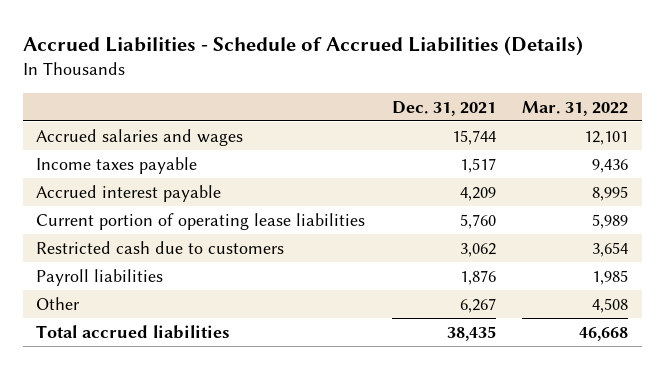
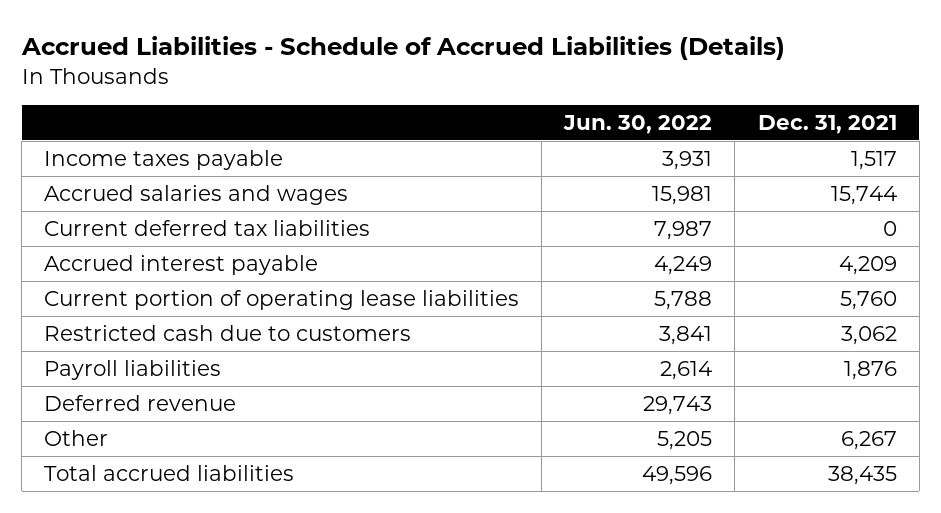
- | Dec. 31, 2021 | Mar. 31, 2022
+ | Jun. 30, 2022 | Dec. 31, 2021
moved down: Accrued salaries and wages | 15,981 | 15,744
+ Current deferred tax liabilities | 7,987 | 0
+ Deferred revenue | 29,743 |

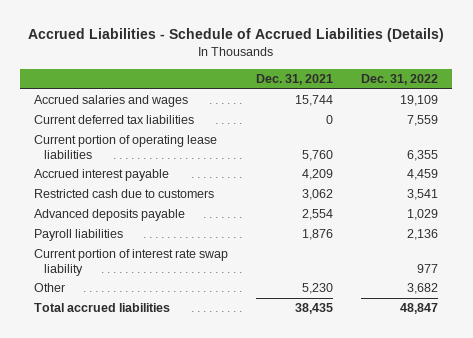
- | Jun. 30, 2022 | Dec. 31, 2021
+ | Dec. 31, 2021 | Dec. 31, 2022
- Income taxes payable | 3,931 | 1,517
moved down: Accrued interest payable | 4,209 | 4,459
+ Advanced deposits payable | 2,554 | 1,029
- Deferred revenue | 29,743 |
- Other | 5,205 | 6,267
+ Current portion of interest rate swap liability | | 977
+ Other | 5,230 | 3,682

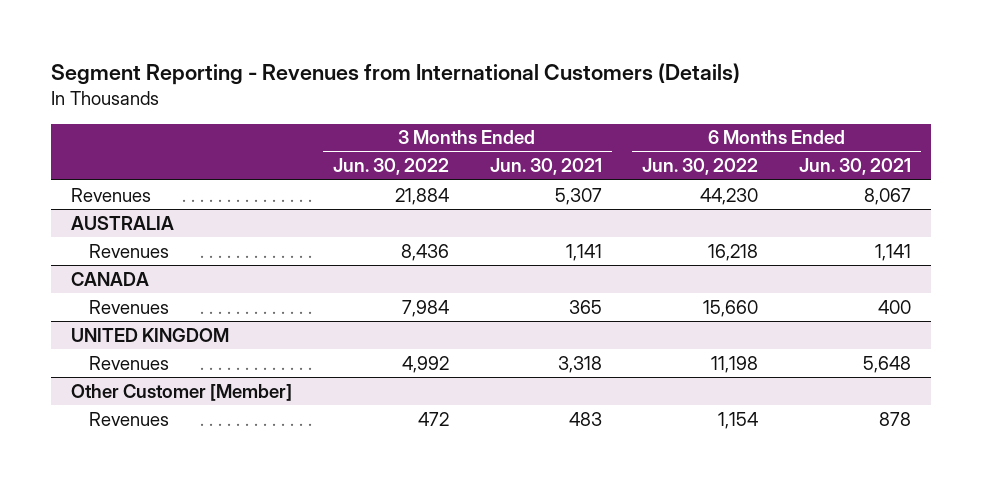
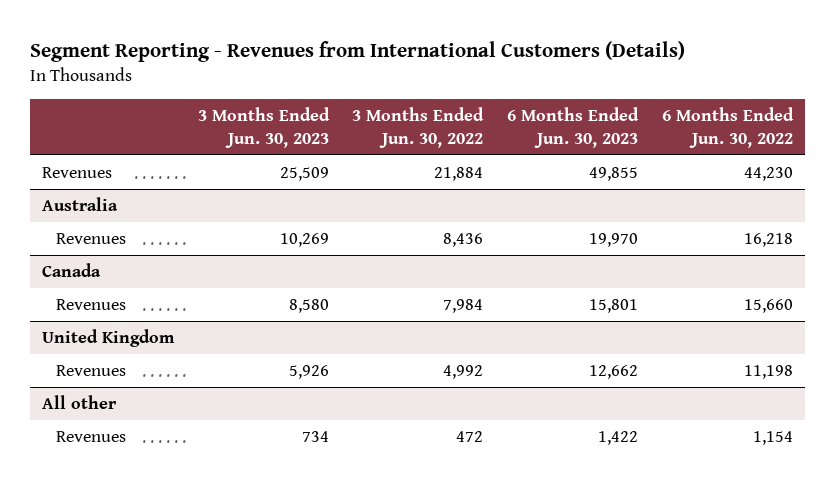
- | 3 Months Ended Jun. 30, 2022 | 3 Months Ended Jun. 30, 2021 | 6 Months Ended Jun. 30, 2022 | 6 Months Ended Jun. 30, 2021
+ | 3 Months Ended Jun. 30, 2023 | 3 Months Ended Jun. 30, 2022 | 6 Months Ended Jun. 30, 2023 | 6 Months Ended Jun. 30, 2022
- AUSTRALIA
+ Australia
- CANADA
+ Canada
- UNITED KINGDOM
+ United Kingdom
- Other Customer [Member]
+ All other

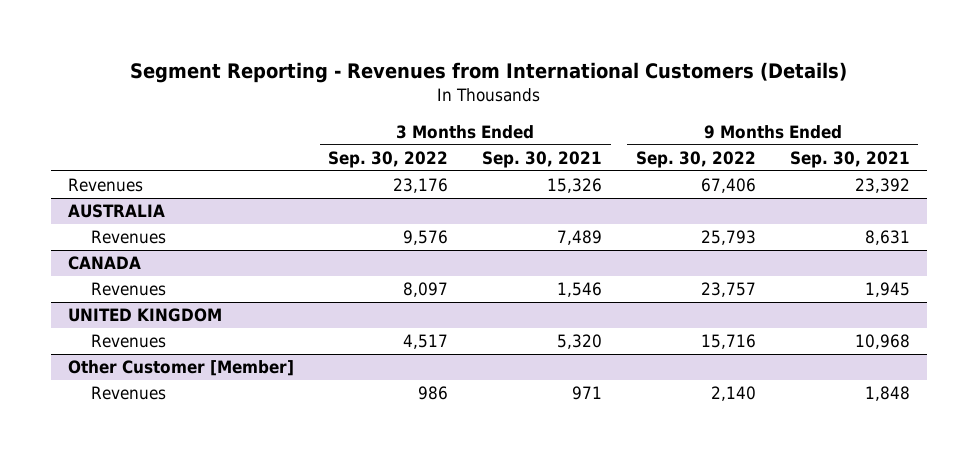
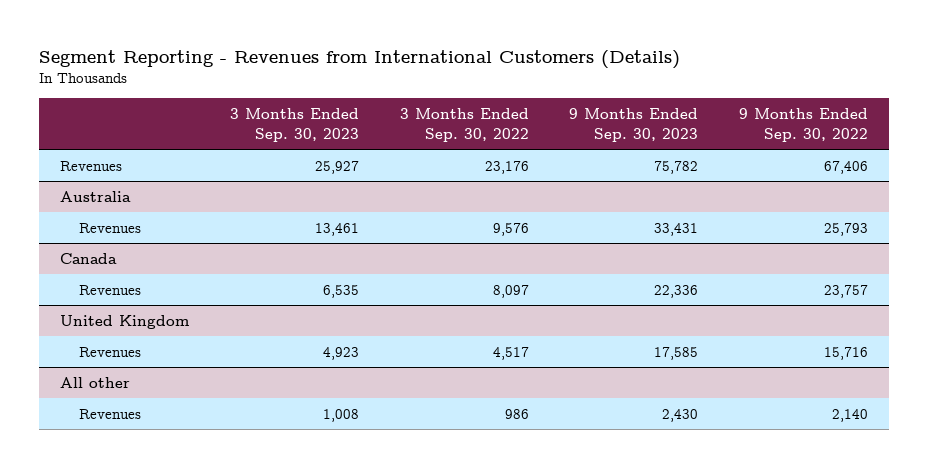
- | 3 Months Ended Sep. 30, 2022 | 3 Months Ended Sep. 30, 2021 | 9 Months Ended Sep. 30, 2022 | 9 Months Ended Sep. 30, 2021
+ | 3 Months Ended Sep. 30, 2023 | 3 Months Ended Sep. 30, 2022 | 9 Months Ended Sep. 30, 2023 | 9 Months Ended Sep. 30, 2022
- AUSTRALIA
+ Australia
- CANADA
+ Canada
- UNITED KINGDOM
+ United Kingdom
- Other Customer [Member]
+ All other

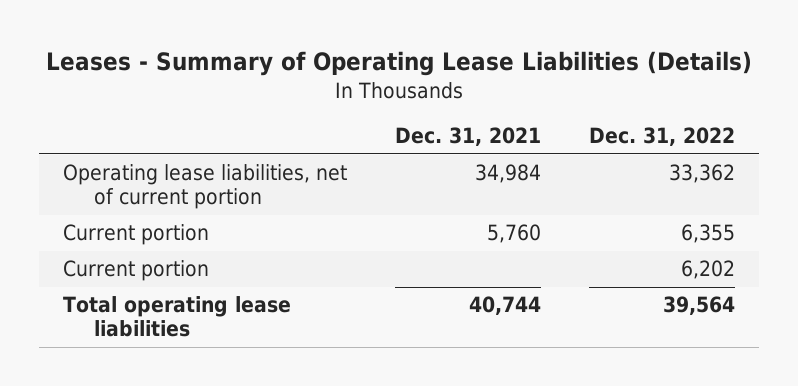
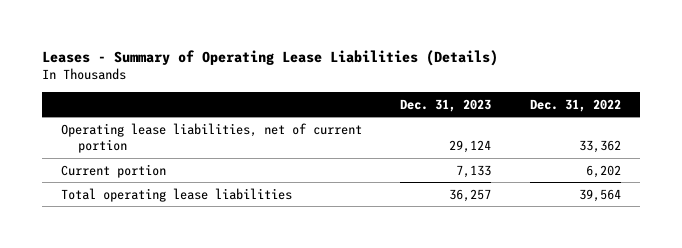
- | Dec. 31, 2021 | Dec. 31, 2022
+ | Dec. 31, 2023 | Dec. 31, 2022
- Current portion | 5,760 | 6,355

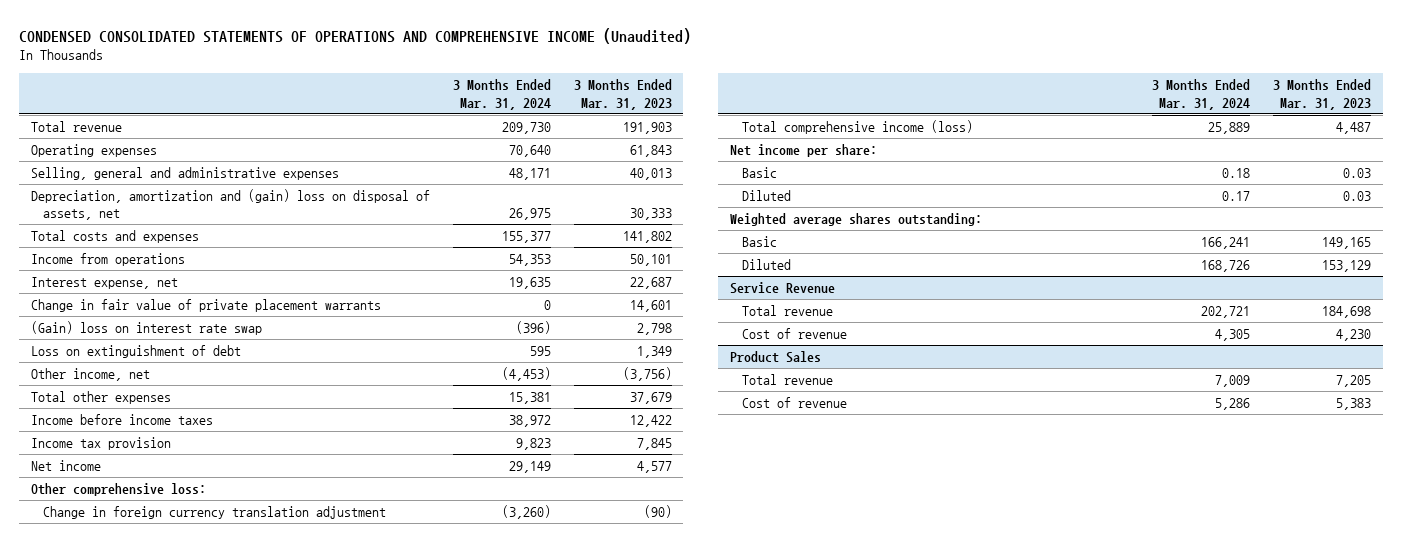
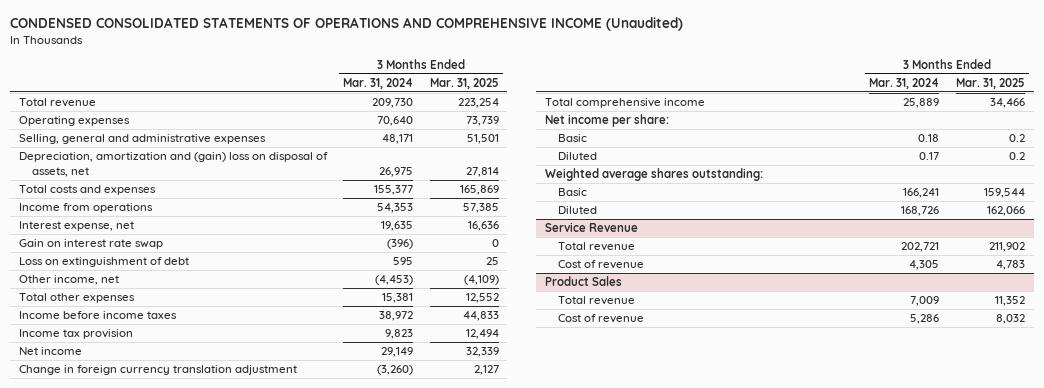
- | 3 Months Ended Mar. 31, 2024 | 3 Months Ended Mar. 31, 2023
+ | 3 Months Ended Mar. 31, 2024 | 3 Months Ended Mar. 31, 2025
- Change in fair value of private placement warrants | 0 | 14,601
- (Gain) loss on interest rate swap | (396) | 2,798
+ Gain on interest rate swap | (396) | 0
- Other comprehensive loss:
- Total comprehensive income (loss) | 25,889 | 4,487
+ Total comprehensive income | 25,889 | 34,466

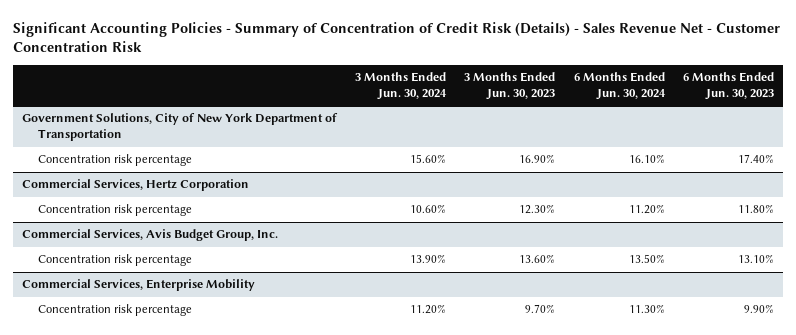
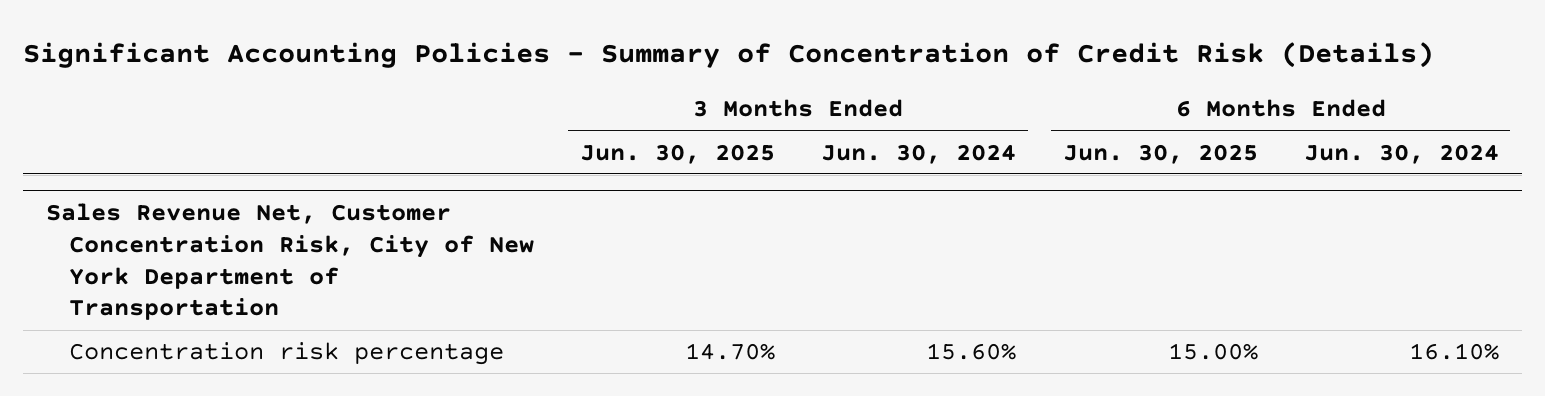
- Significant Accounting Policies - Summary of Concentration of Credit Risk (Details) - Sales Revenue Net - Customer Concentration Risk
+ Significant Accounting Policies - Summary of Concentration of Credit Risk (Details)
- | 3 Months Ended Jun. 30, 2024 | 3 Months Ended Jun. 30, 2023 | 6 Months Ended Jun. 30, 2024 | 6 Months Ended Jun. 30, 2023
+ | 3 Months Ended Jun. 30, 2025 | 3 Months Ended Jun. 30, 2024 | 6 Months Ended Jun. 30, 2025 | 6 Months Ended Jun. 30, 2024
- Government Solutions, City of New York Department of Transportation
+ Sales Revenue Net, Customer Concentration Risk, City of New York Department of Transportation
- Commercial Services, Hertz Corporation
- Concentration risk percentage | 10.60% | 12.30% | 11.20% | 11.80%
- Commercial Services, Avis Budget Group, Inc.
- Concentration risk percentage | 13.90% | 13.60% | 13.50% | 13.10%
- Commercial Services, Enterprise Mobility
- Concentration risk percentage | 11.20% | 9.70% | 11.30% | 9.90%

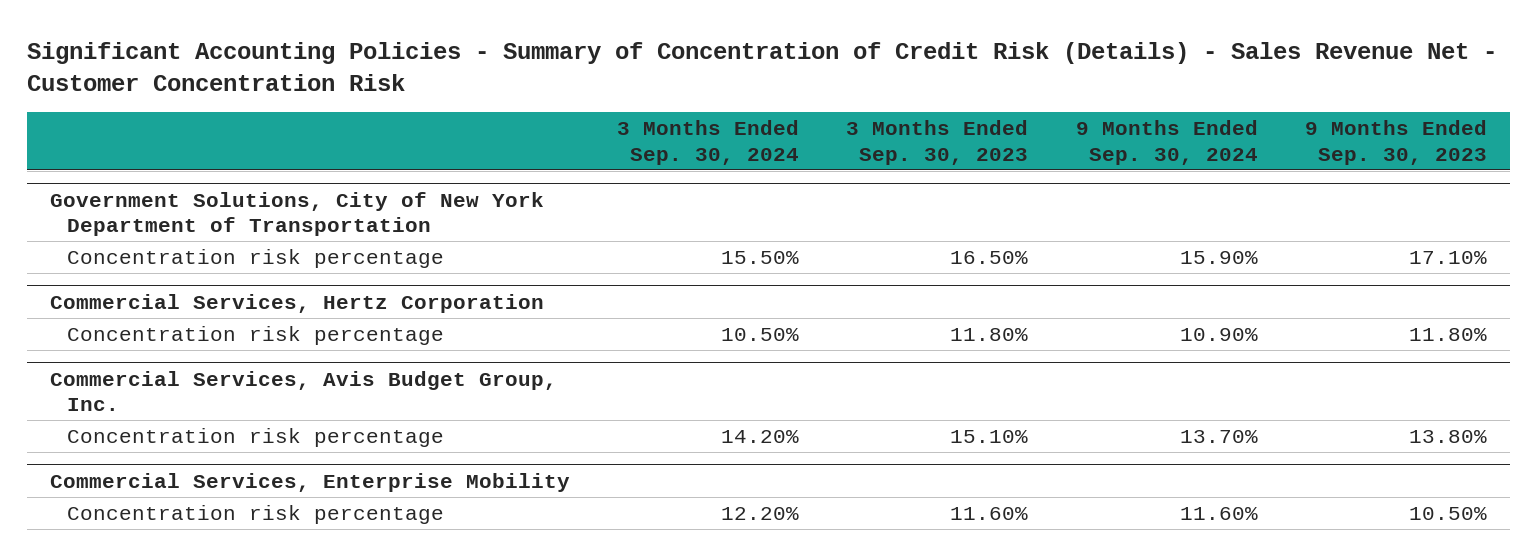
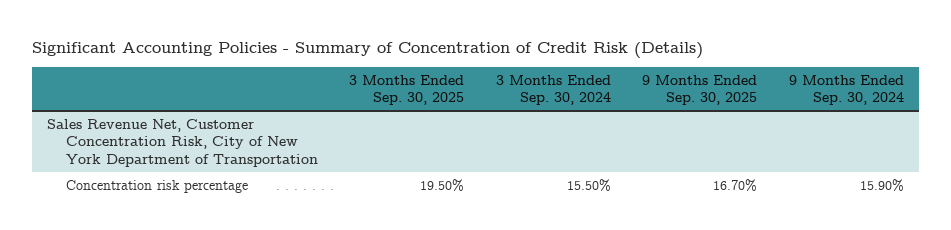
- Significant Accounting Policies - Summary of Concentration of Credit Risk (Details) - Sales Revenue Net - Customer Concentration Risk
+ Significant Accounting Policies - Summary of Concentration of Credit Risk (Details)
- | 3 Months Ended Sep. 30, 2024 | 3 Months Ended Sep. 30, 2023 | 9 Months Ended Sep. 30, 2024 | 9 Months Ended Sep. 30, 2023
+ | 3 Months Ended Sep. 30, 2025 | 3 Months Ended Sep. 30, 2024 | 9 Months Ended Sep. 30, 2025 | 9 Months Ended Sep. 30, 2024
- Government Solutions, City of New York Department of Transportation
+ Sales Revenue Net, Customer Concentration Risk, City of New York Department of Transportation
- Commercial Services, Hertz Corporation
- Concentration risk percentage | 10.50% | 11.80% | 10.90% | 11.80%
- Commercial Services, Avis Budget Group, Inc.
- Concentration risk percentage | 14.20% | 15.10% | 13.70% | 13.80%
- Commercial Services, Enterprise Mobility
- Concentration risk percentage | 12.20% | 11.60% | 11.60% | 10.50%

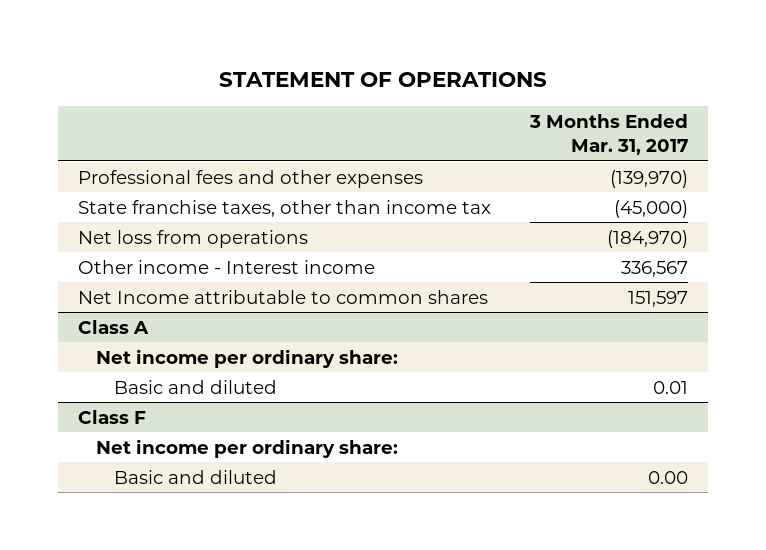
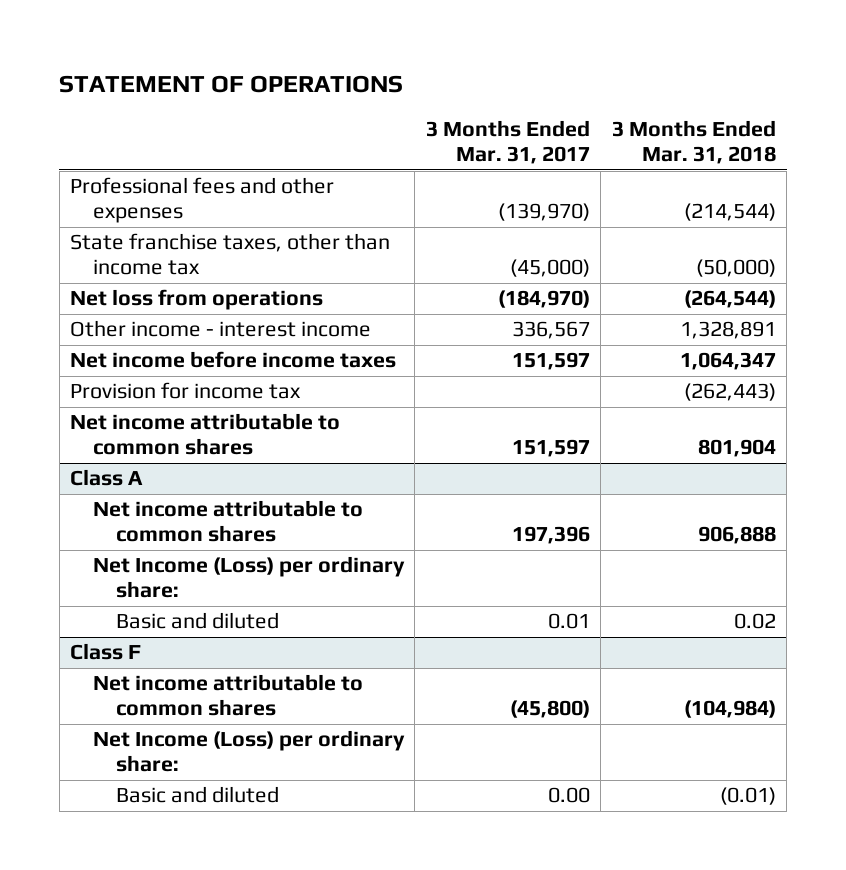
- | 3 Months Ended Mar. 31, 2017
+ | 3 Months Ended Mar. 31, 2017 | 3 Months Ended Mar. 31, 2018
- Other income - Interest income | 336,567
- Net Income attributable to common shares | 151,597
+ Other income - interest income | 336,567 | 1,328,891
+ Net income before income taxes | 151,597 | 1,064,347
+ Provision for income tax | | (262,443)
+ Net income attributable to common shares | 151,597 | 801,904
@ Class A
- Net income per ordinary share:
+ Net income attributable to common shares | 197,396 | 906,888
+ Net Income (Loss) per ordinary share:
@ Class F
- Net income per ordinary share:
+ Net income attributable to common shares | (45,800) | (104,984)
+ Net Income (Loss) per ordinary share:

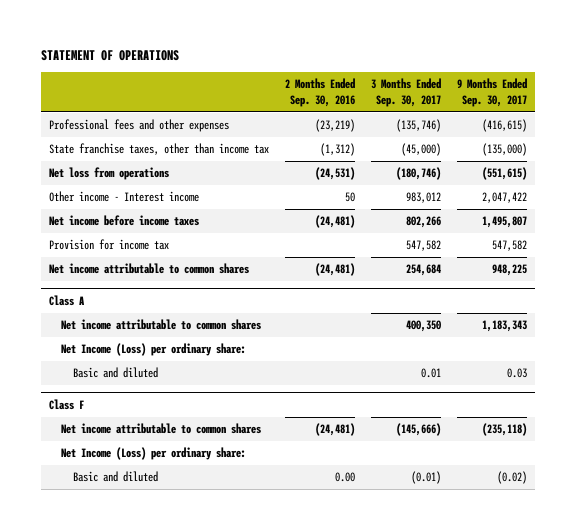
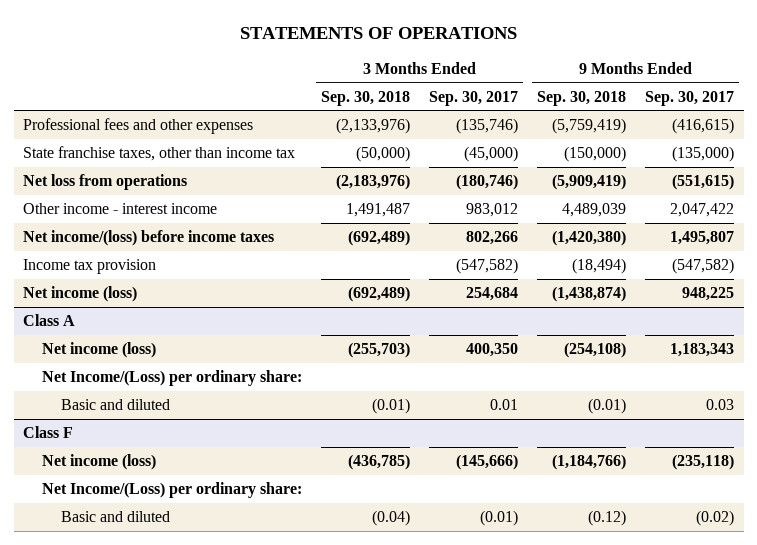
- STATEMENT OF OPERATIONS
+ STATEMENTS OF OPERATIONS
- | 2 Months Ended Sep. 30, 2016 | 3 Months Ended Sep. 30, 2017 | 9 Months Ended Sep. 30, 2017
+ | 3 Months Ended Sep. 30, 2018 | 3 Months Ended Sep. 30, 2017 | 9 Months Ended Sep. 30, 2018 | 9 Months Ended Sep. 30, 2017
- Other income - Interest income | 50 | 983,012 | 2,047,422
- Net income before income taxes | (24,481) | 802,266 | 1,495,807
- Provision for income tax | | 547,582 | 547,582
- Net income attributable to common shares | (24,481) | 254,684 | 948,225
+ Other income - interest income | 1,491,487 | 983,012 | 4,489,039 | 2,047,422
+ Net income/(loss) before income taxes | (692,489) | 802,266 | (1,420,380) | 1,495,807
+ Income tax provision | | (547,582) | (18,494) | (547,582)
+ Net income (loss) | (692,489) | 254,684 | (1,438,874) | 948,225
@ Class A
- Net income attributable to common shares | | 400,350 | 1,183,343
- Net Income (Loss) per ordinary share:
+ Net income (loss) | (255,703) | 400,350 | (254,108) | 1,183,343
+ Net Income/(Loss) per ordinary share:
@ Class F
- Net income attributable to common shares | (24,481) | (145,666) | (235,118)
- Net Income (Loss) per ordinary share:
+ Net income (loss) | (436,785) | (145,666) | (1,184,766) | (235,118)
+ Net Income/(Loss) per ordinary share:

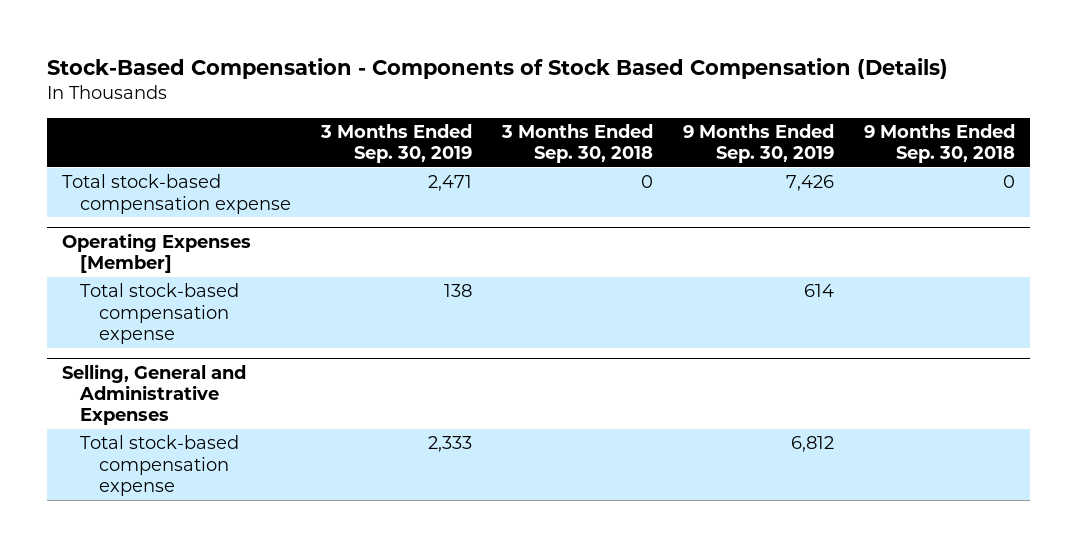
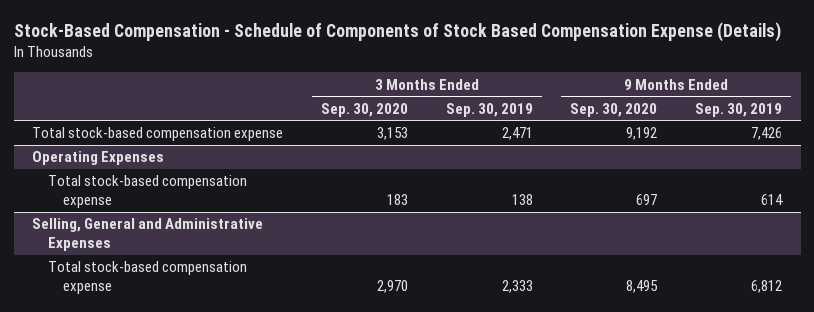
- Stock-Based Compensation - Components of Stock Based Compensation (Details)
+ Stock-Based Compensation - Schedule of Components of Stock Based Compensation Expense (Details)
- | 3 Months Ended Sep. 30, 2019 | 3 Months Ended Sep. 30, 2018 | 9 Months Ended Sep. 30, 2019 | 9 Months Ended Sep. 30, 2018
+ | 3 Months Ended Sep. 30, 2020 | 3 Months Ended Sep. 30, 2019 | 9 Months Ended Sep. 30, 2020 | 9 Months Ended Sep. 30, 2019
- Operating Expenses [Member]
+ Operating Expenses

